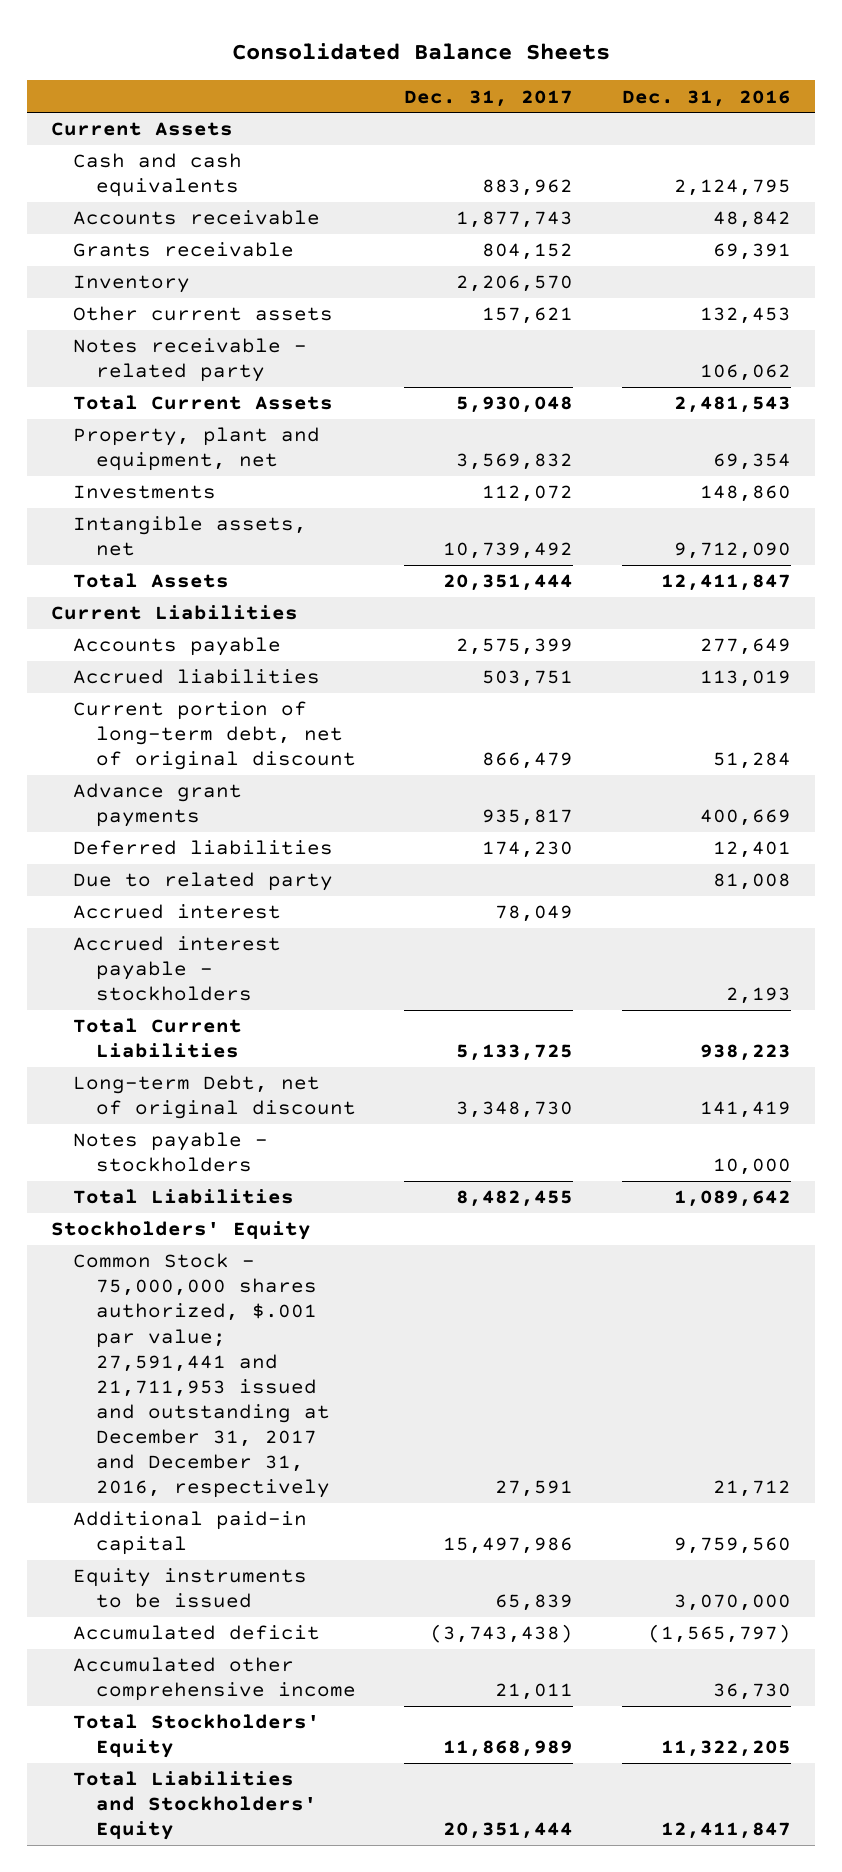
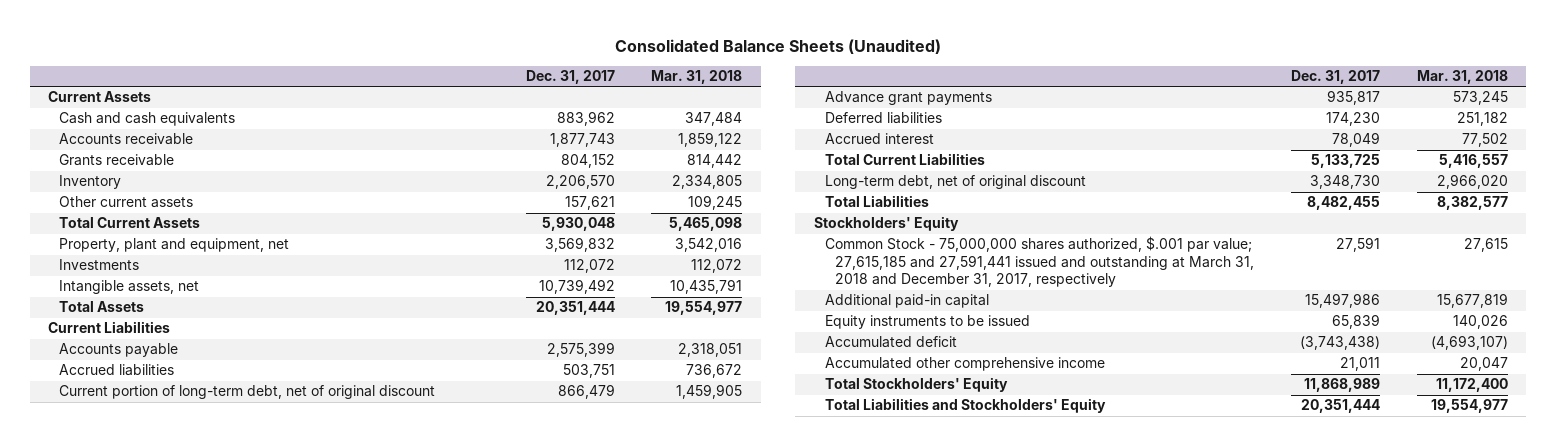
- Consolidated Balance Sheets
+ Consolidated Balance Sheets (Unaudited)
- | Dec. 31, 2017 | Dec. 31, 2016
+ | Dec. 31, 2017 | Mar. 31, 2018
- Notes receivable - related party | | 106,062
- Due to related party | | 81,008
- Accrued interest payable - stockholders | | 2,193
- Long-term Debt, net of original discount | 3,348,730 | 141,419
- Notes payable - stockholders | | 10,000
+ Long-term debt, net of original discount | 3,348,730 | 2,966,020
- Common Stock - 75,000,000 shares authorized, $.001 par value; 27,591,441 and 21,711,953 issued and outstanding at December 31, 2017 and December 31, 2016, respectively | 27,591 | 21,712
+ Common Stock - 75,000,000 shares authorized, $.001 par value; 27,615,185 and 27,591,441 issued and outstanding at March 31, 2018 and December 31, 2017, respectively | 27,591 | 27,615

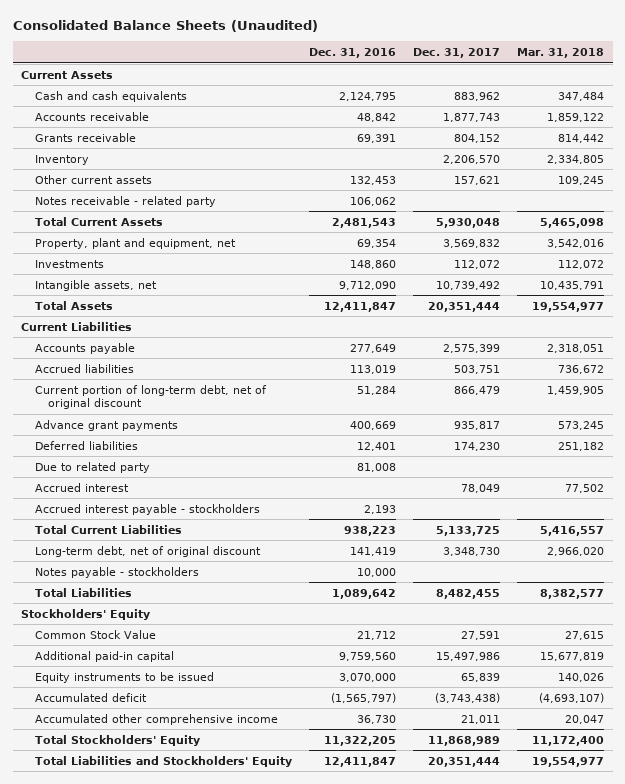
- | Dec. 31, 2017 | Mar. 31, 2018
+ | Dec. 31, 2016 | Dec. 31, 2017 | Mar. 31, 2018
+ Notes receivable - related party | 106,062 | |
+ Due to related party | 81,008 | |
+ Accrued interest payable - stockholders | 2,193 | |
+ Notes payable - stockholders | 10,000 | |
- Common Stock - 75,000,000 shares authorized, $.001 par value; 27,615,185 and 27,591,441 issued and outstanding at March 31, 2018 and December 31, 2017, respectively | 27,591 | 27,615
+ Common Stock Value | 21,712 | 27,591 | 27,615

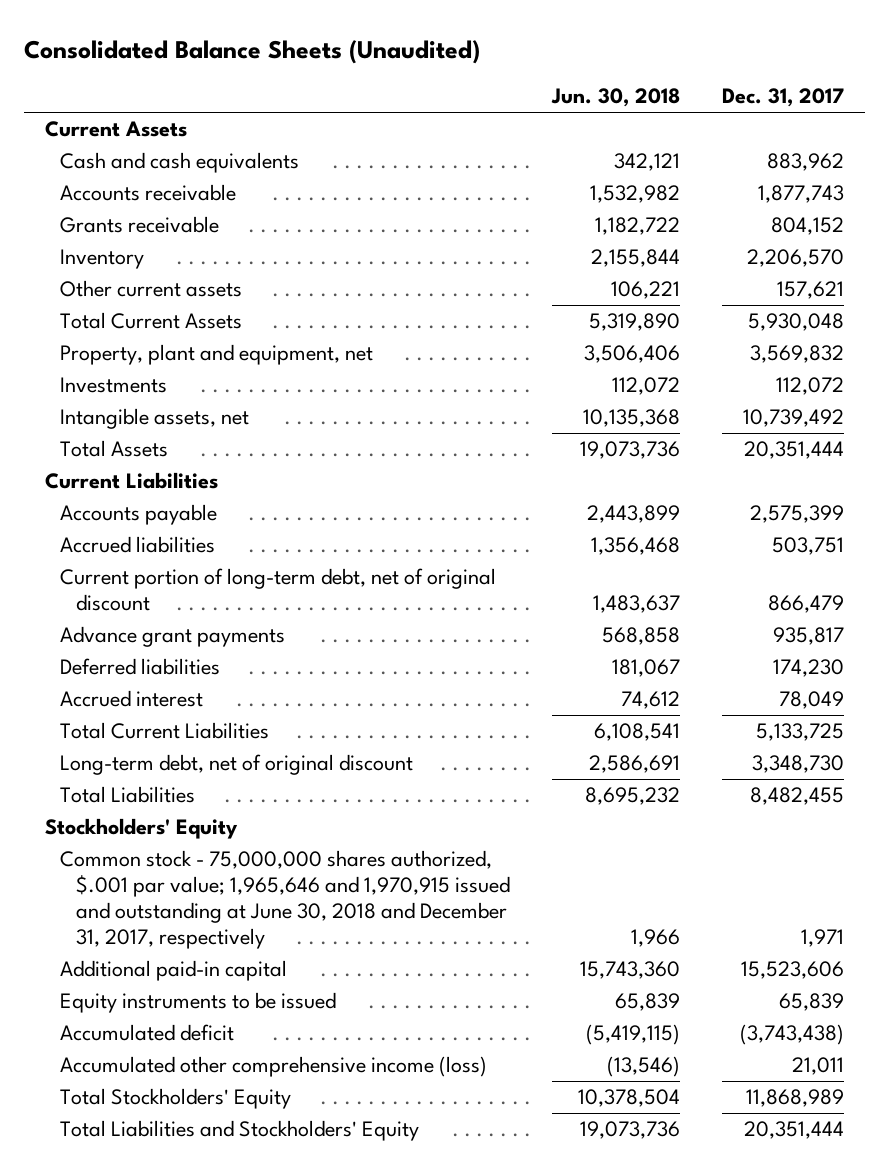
- | Dec. 31, 2016 | Dec. 31, 2017 | Mar. 31, 2018
+ | Jun. 30, 2018 | Dec. 31, 2017
- Notes receivable - related party | 106,062 | |
- Due to related party | 81,008 | |
- Accrued interest payable - stockholders | 2,193 | |
- Notes payable - stockholders | 10,000 | |
- Common Stock Value | 21,712 | 27,591 | 27,615
- Additional paid-in capital | 9,759,560 | 15,497,986 | 15,677,819
+ Common stock - 75,000,000 shares authorized, $.001 par value; 1,965,646 and 1,970,915 issued and outstanding at June 30, 2018 and December 31, 2017, respectively | 1,966 | 1,971
+ Additional paid-in capital | 15,743,360 | 15,523,606
- Accumulated other comprehensive income | 36,730 | 21,011 | 20,047
+ Accumulated other comprehensive income (loss) | (13,546) | 21,011

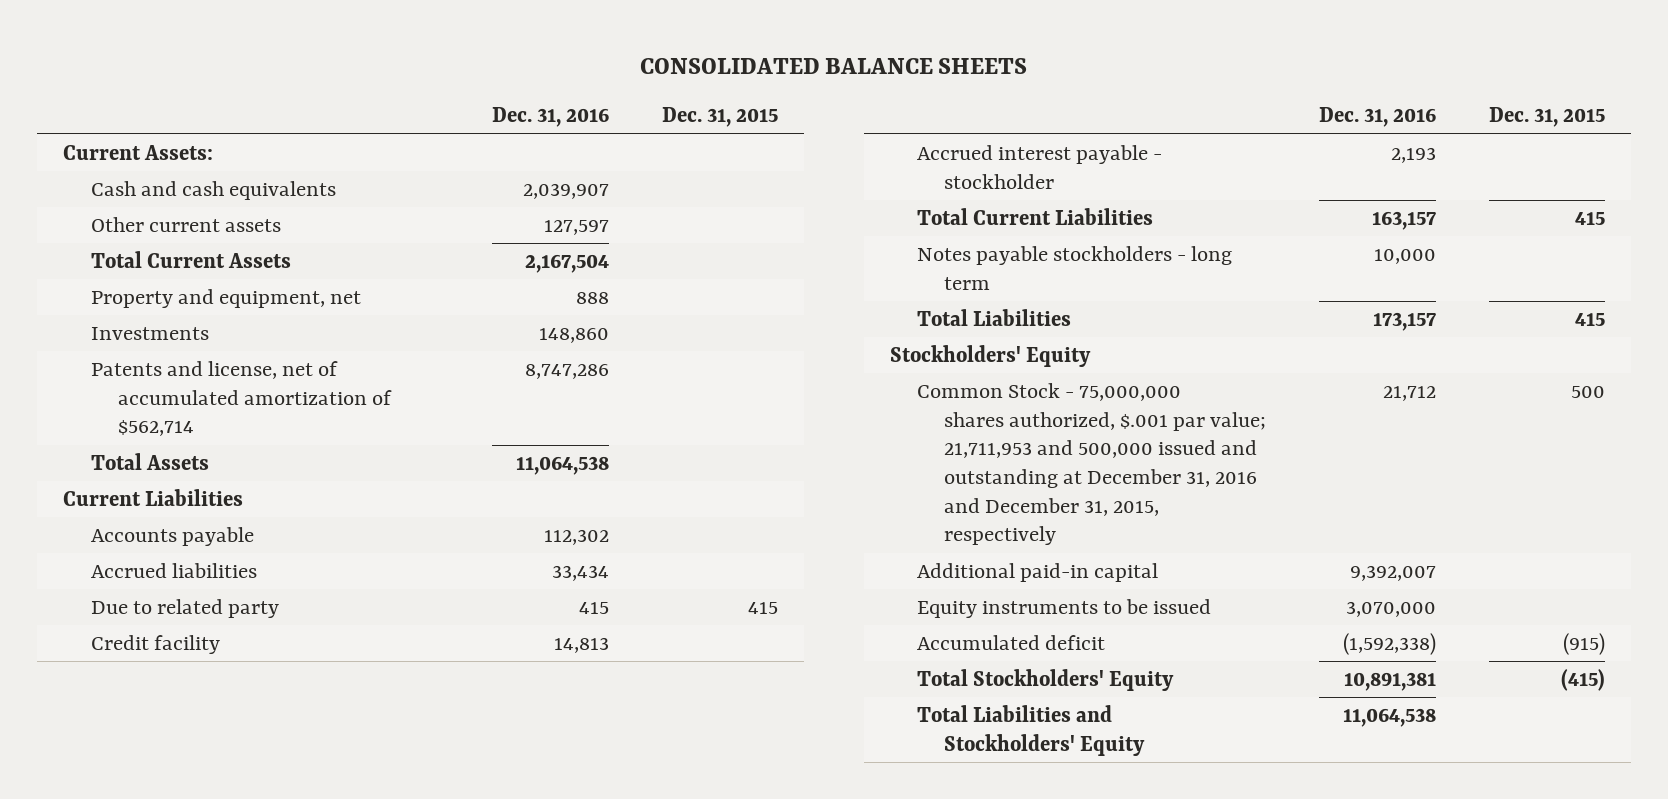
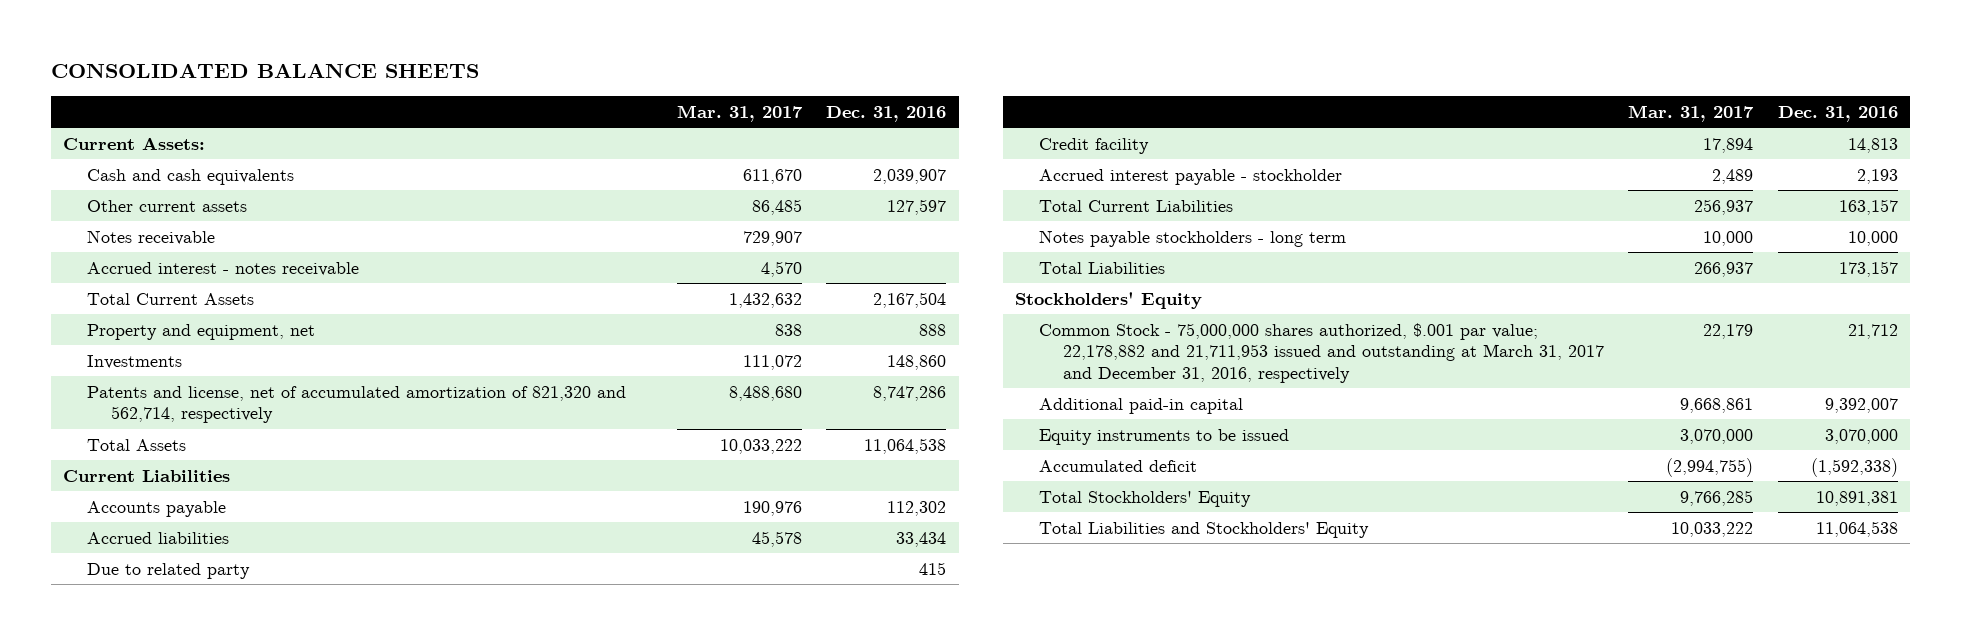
- | Dec. 31, 2016 | Dec. 31, 2015
+ | Mar. 31, 2017 | Dec. 31, 2016
+ Notes receivable | 729,907 |
+ Accrued interest - notes receivable | 4,570 |
- Patents and license, net of accumulated amortization of $562,714 | 8,747,286 |
+ Patents and license, net of accumulated amortization of 821,320 and 562,714, respectively | 8,488,680 | 8,747,286
- Common Stock - 75,000,000 shares authorized, $.001 par value; 21,711,953 and 500,000 issued and outstanding at December 31, 2016 and December 31, 2015, respectively | 21,712 | 500
+ Common Stock - 75,000,000 shares authorized, $.001 par value; 22,178,882 and 21,711,953 issued and outstanding at March 31, 2017 and December 31, 2016, respectively | 22,179 | 21,712

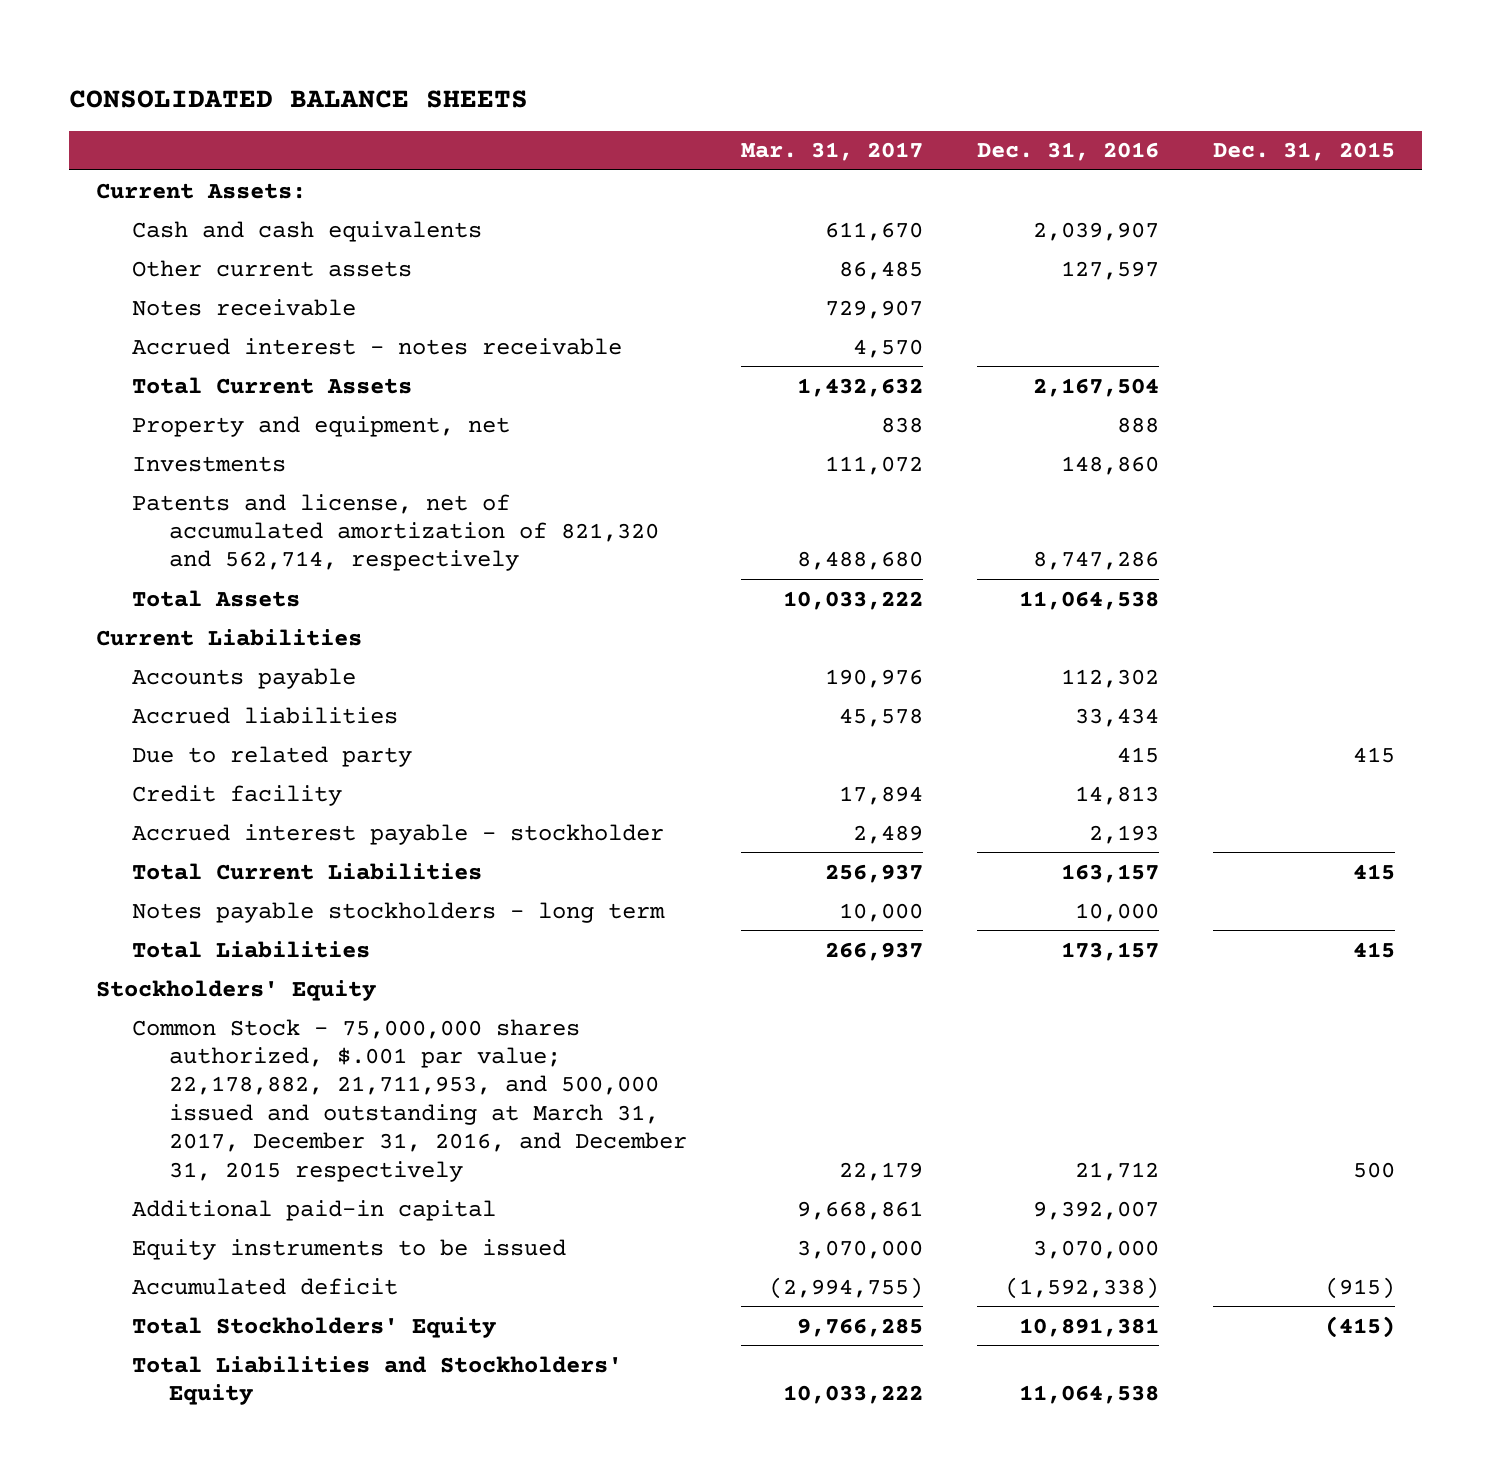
- | Mar. 31, 2017 | Dec. 31, 2016
+ | Mar. 31, 2017 | Dec. 31, 2016 | Dec. 31, 2015
- Common Stock - 75,000,000 shares authorized, $.001 par value; 22,178,882 and 21,711,953 issued and outstanding at March 31, 2017 and December 31, 2016, respectively | 22,179 | 21,712
+ Common Stock - 75,000,000 shares authorized, $.001 par value; 22,178,882, 21,711,953, and 500,000 issued and outstanding at March 31, 2017, December 31, 2016, and December 31, 2015 respectively | 22,179 | 21,712 | 500

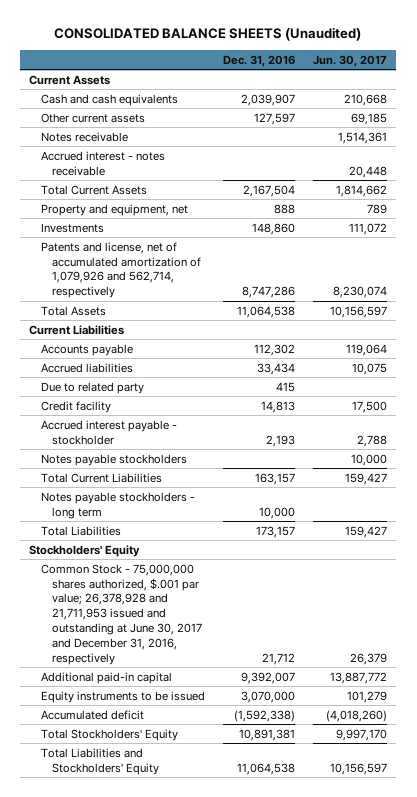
- CONSOLIDATED BALANCE SHEETS
+ CONSOLIDATED BALANCE SHEETS (Unaudited)
- | Mar. 31, 2017 | Dec. 31, 2016 | Dec. 31, 2015
+ | Dec. 31, 2016 | Jun. 30, 2017
- Current Assets:
+ Current Assets
- Patents and license, net of accumulated amortization of 821,320 and 562,714, respectively | 8,488,680 | 8,747,286 |
+ Patents and license, net of accumulated amortization of 1,079,926 and 562,714, respectively | 8,747,286 | 8,230,074
+ Notes payable stockholders | | 10,000
- Common Stock - 75,000,000 shares authorized, $.001 par value; 22,178,882, 21,711,953, and 500,000 issued and outstanding at March 31, 2017, December 31, 2016, and December 31, 2015 respectively | 22,179 | 21,712 | 500
+ Common Stock - 75,000,000 shares authorized, $.001 par value; 26,378,928 and 21,711,953 issued and outstanding at June 30, 2017 and December 31, 2016, respectively | 21,712 | 26,379

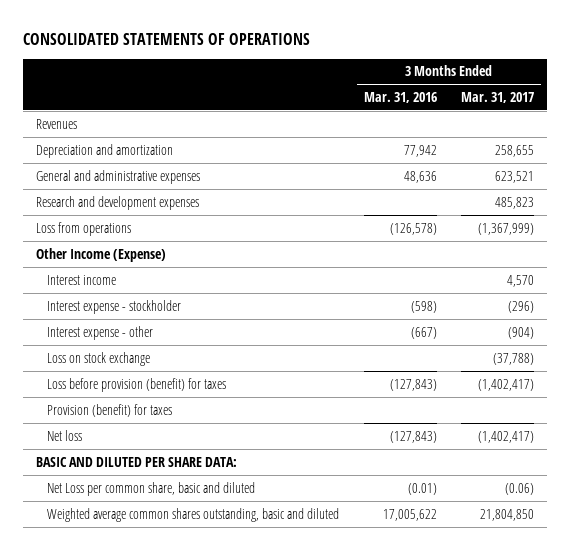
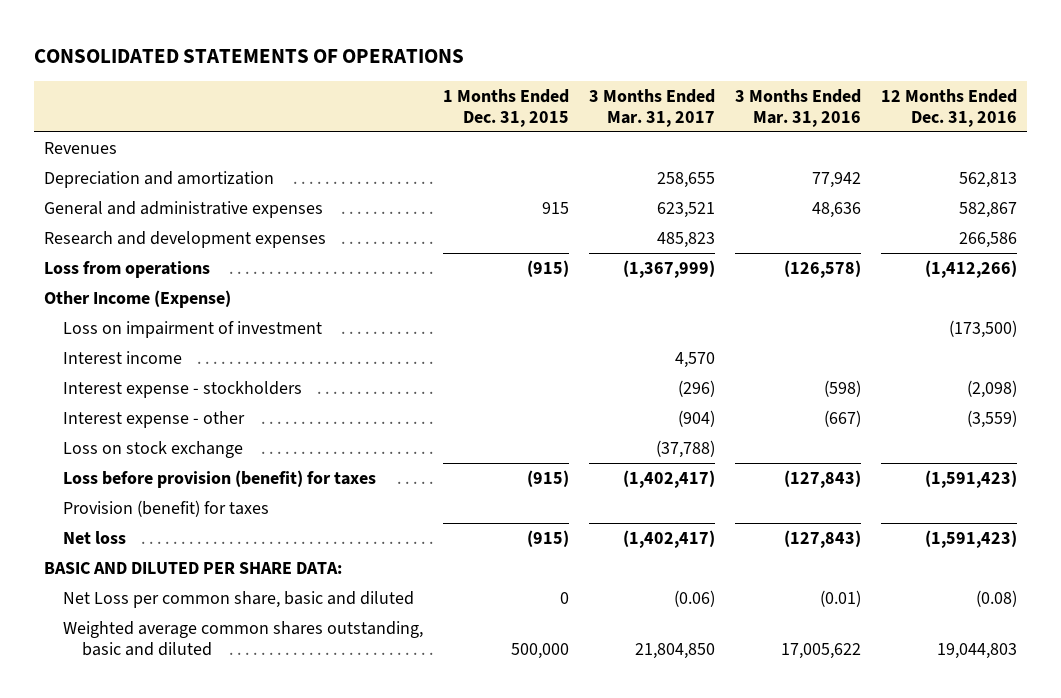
- | 3 Months Ended Mar. 31, 2016 | 3 Months Ended Mar. 31, 2017
+ | 1 Months Ended Dec. 31, 2015 | 3 Months Ended Mar. 31, 2017 | 3 Months Ended Mar. 31, 2016 | 12 Months Ended Dec. 31, 2016
+ Loss on impairment of investment | | | | (173,500)
- Interest expense - stockholder | (598) | (296)
+ Interest expense - stockholders | | (296) | (598) | (2,098)

